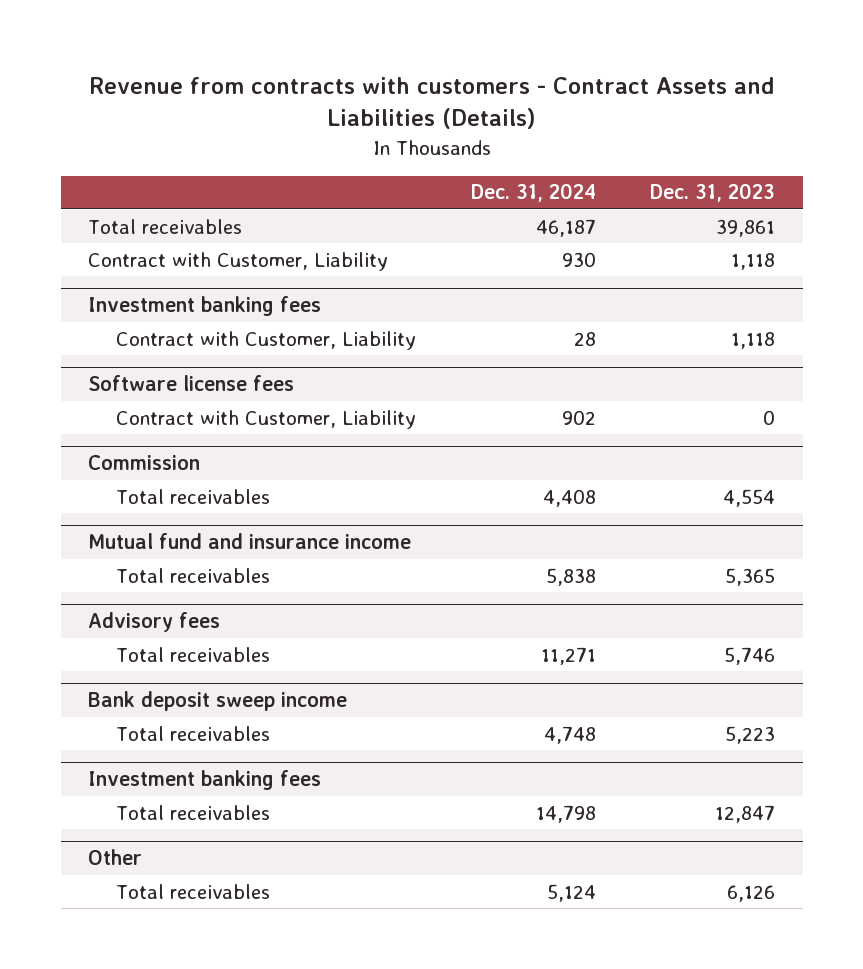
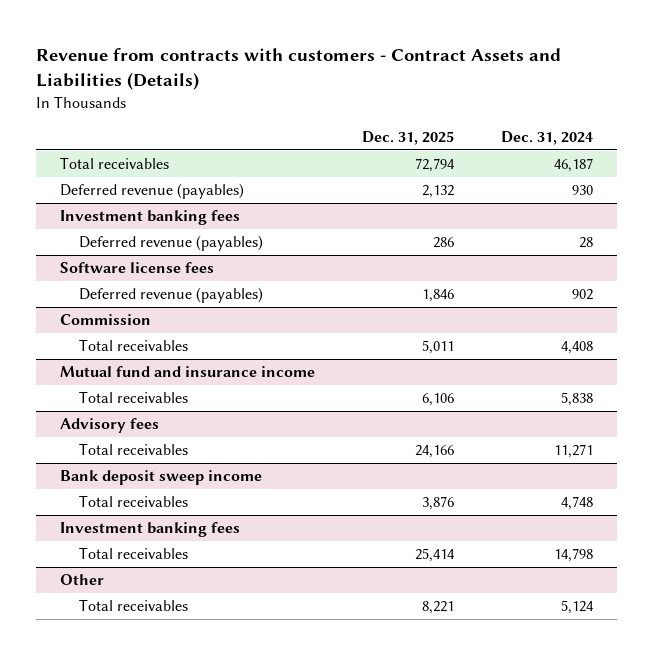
- | Dec. 31, 2024 | Dec. 31, 2023
+ | Dec. 31, 2025 | Dec. 31, 2024
- Contract with Customer, Liability | 930 | 1,118
+ Deferred revenue (payables) | 2,132 | 930
@ Investment banking fees
- Contract with Customer, Liability | 28 | 1,118
+ Deferred revenue (payables) | 286 | 28
@ Software license fees
- Contract with Customer, Liability | 902 | 0
+ Deferred revenue (payables) | 1,846 | 902

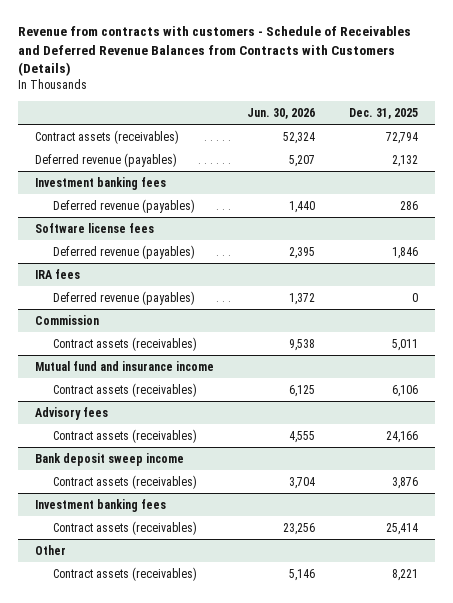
- Revenue from contracts with customers - Contract Assets and Liabilities (Details)
+ Revenue from contracts with customers - Schedule of Receivables and Deferred Revenue Balances from Contracts with Customers (Details)
- | Dec. 31, 2025 | Dec. 31, 2024
+ | Jun. 30, 2026 | Dec. 31, 2025
- Total receivables | 72,794 | 46,187
+ Contract assets (receivables) | 52,324 | 72,794
+ IRA fees
+ Deferred revenue (payables) | 1,372 | 0
@ Commission
- Total receivables | 5,011 | 4,408
+ Contract assets (receivables) | 9,538 | 5,011
@ Mutual fund and insurance income
- Total receivables | 6,106 | 5,838
+ Contract assets (receivables) | 6,125 | 6,106
@ Advisory fees
- Total receivables | 24,166 | 11,271
+ Contract assets (receivables) | 4,555 | 24,166
@ Bank deposit sweep income
- Total receivables | 3,876 | 4,748
+ Contract assets (receivables) | 3,704 | 3,876
@ Investment banking fees
- Total receivables | 25,414 | 14,798
+ Contract assets (receivables) | 23,256 | 25,414
@ Other
- Total receivables | 8,221 | 5,124
+ Contract assets (receivables) | 5,146 | 8,221

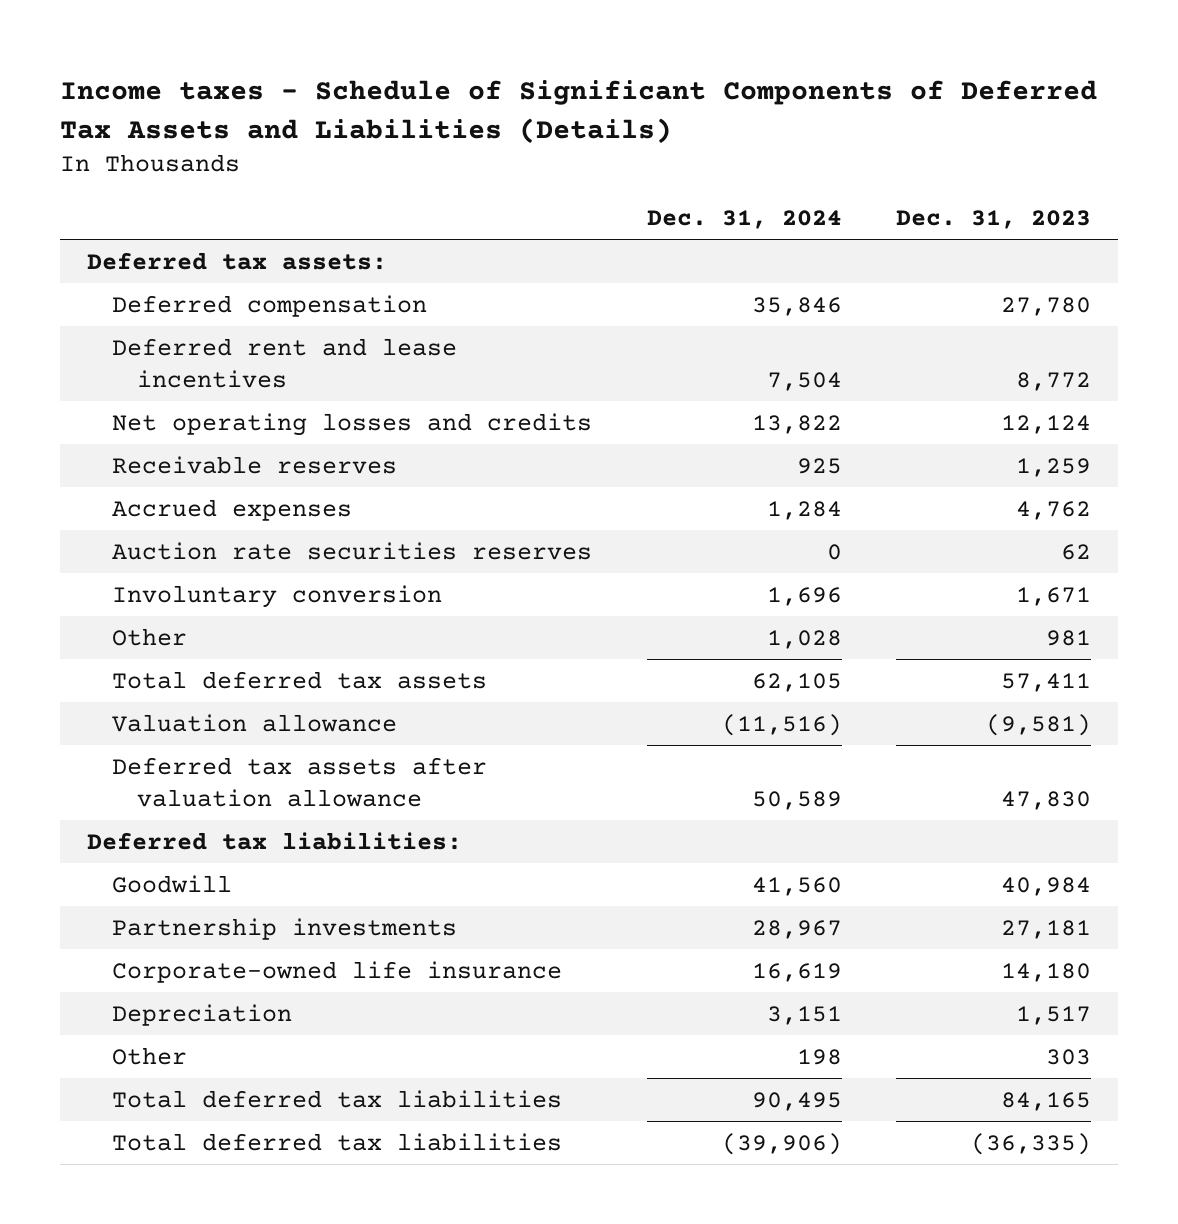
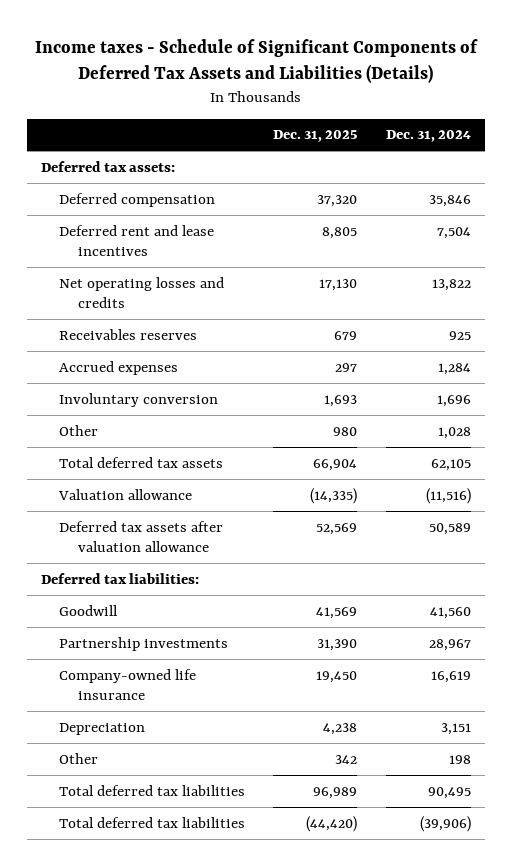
- | Dec. 31, 2024 | Dec. 31, 2023
+ | Dec. 31, 2025 | Dec. 31, 2024
- Receivable reserves | 925 | 1,259
+ Receivables reserves | 679 | 925
- Auction rate securities reserves | 0 | 62
- Corporate-owned life insurance | 16,619 | 14,180
+ Company-owned life insurance | 19,450 | 16,619

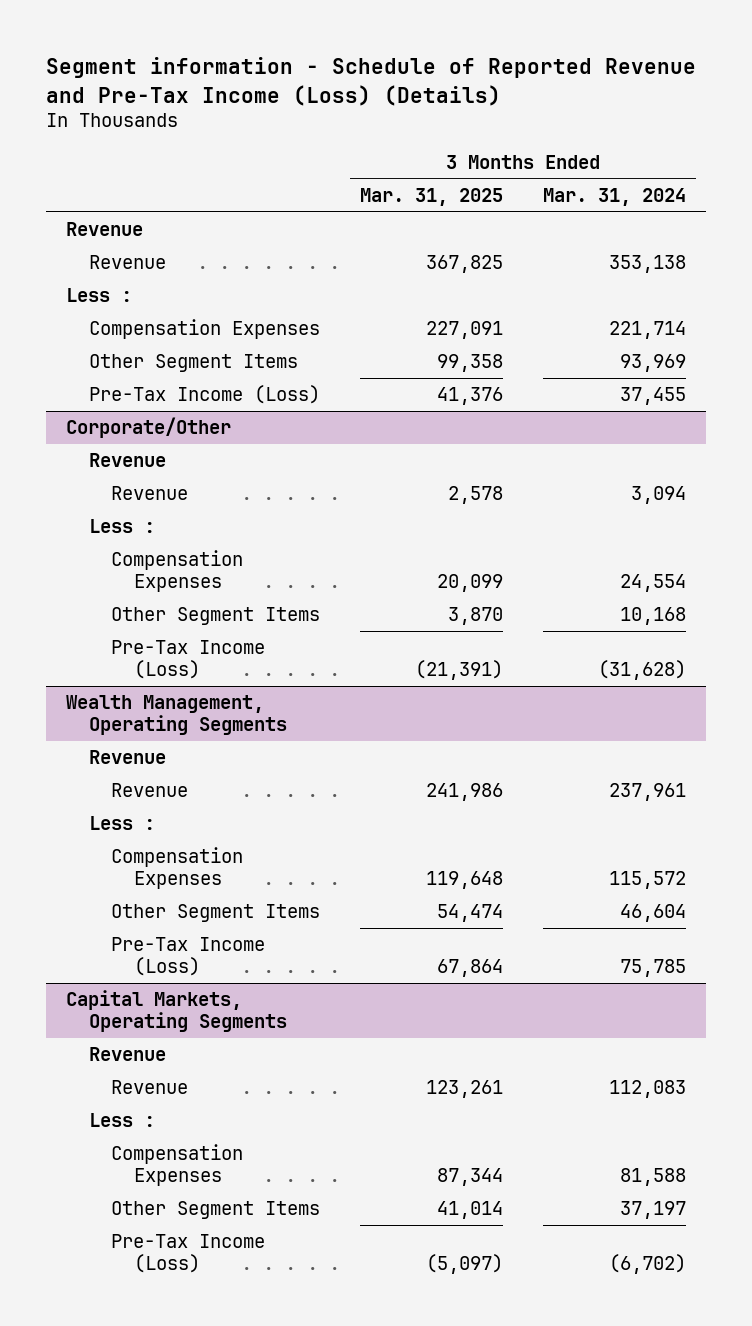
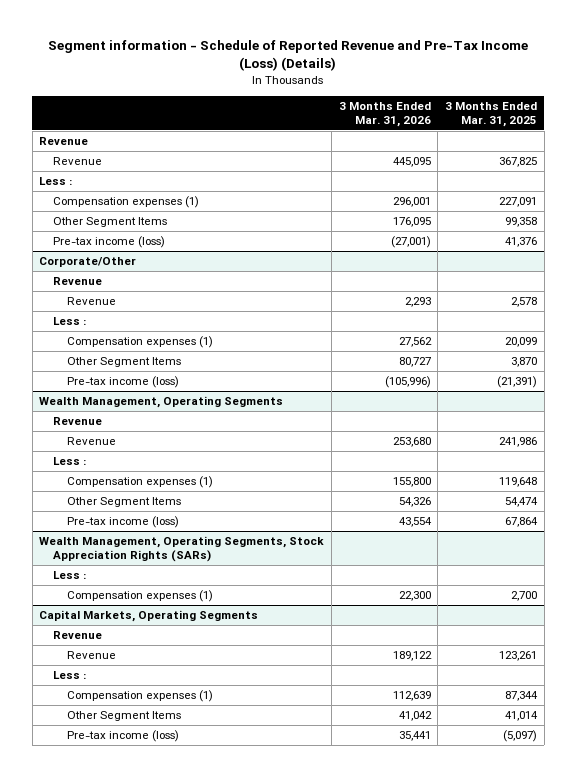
- | 3 Months Ended Mar. 31, 2025 | 3 Months Ended Mar. 31, 2024
+ | 3 Months Ended Mar. 31, 2026 | 3 Months Ended Mar. 31, 2025
- Compensation Expenses | 227,091 | 221,714
+ Compensation expenses (1) | 296,001 | 227,091
- Pre-Tax Income (Loss) | 41,376 | 37,455
+ Pre-tax income (loss) | (27,001) | 41,376
@ Corporate/Other
- Compensation Expenses | 20,099 | 24,554
+ Compensation expenses (1) | 27,562 | 20,099
- Pre-Tax Income (Loss) | (21,391) | (31,628)
+ Pre-tax income (loss) | (105,996) | (21,391)
@ Wealth Management, Operating Segments
- Compensation Expenses | 119,648 | 115,572
+ Compensation expenses (1) | 155,800 | 119,648
- Pre-Tax Income (Loss) | 67,864 | 75,785
+ Pre-tax income (loss) | 43,554 | 67,864
+ Wealth Management, Operating Segments, Stock Appreciation Rights (SARs)
+ Less :
+ Compensation expenses (1) | 22,300 | 2,700
@ Capital Markets, Operating Segments
- Compensation Expenses | 87,344 | 81,588
+ Compensation expenses (1) | 112,639 | 87,344
- Pre-Tax Income (Loss) | (5,097) | (6,702)
+ Pre-tax income (loss) | 35,441 | (5,097)

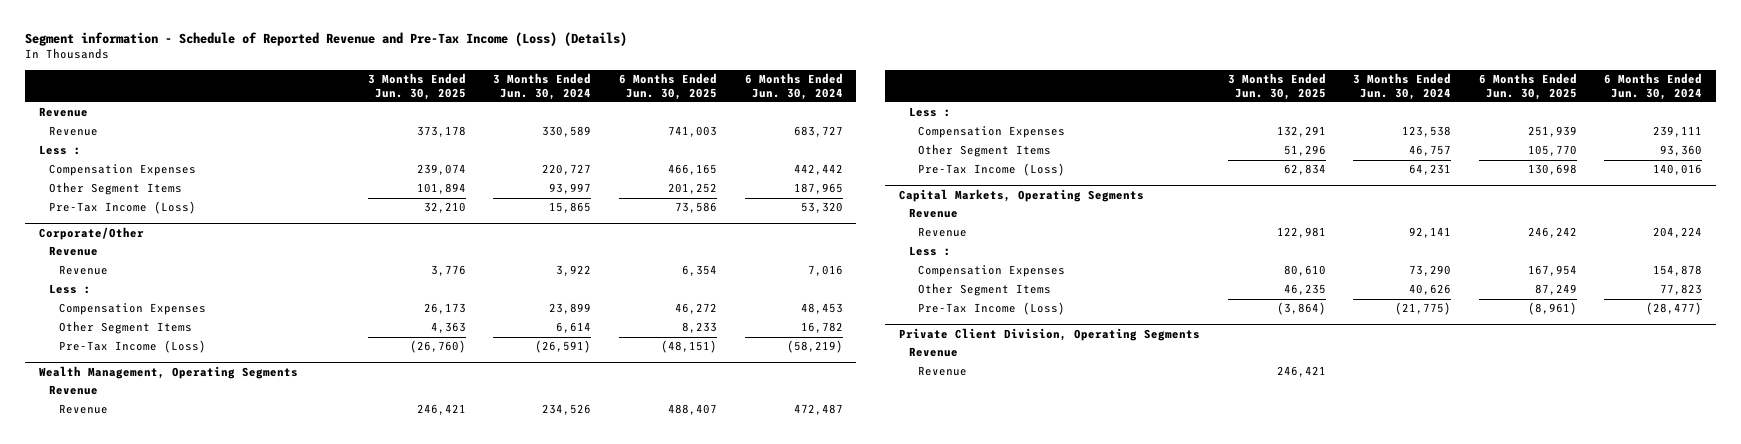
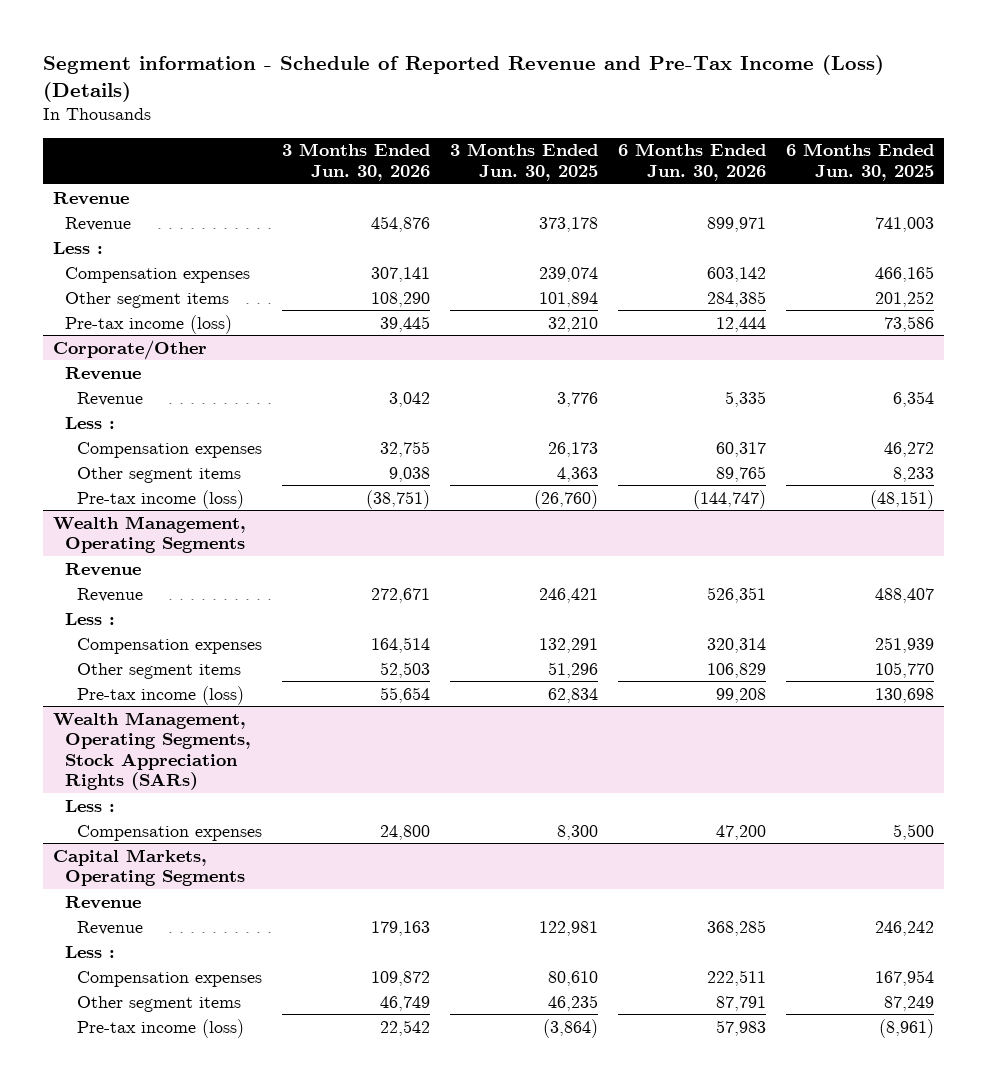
- | 3 Months Ended Jun. 30, 2025 | 3 Months Ended Jun. 30, 2024 | 6 Months Ended Jun. 30, 2025 | 6 Months Ended Jun. 30, 2024
+ | 3 Months Ended Jun. 30, 2026 | 3 Months Ended Jun. 30, 2025 | 6 Months Ended Jun. 30, 2026 | 6 Months Ended Jun. 30, 2025
- Compensation Expenses | 239,074 | 220,727 | 466,165 | 442,442
- Other Segment Items | 101,894 | 93,997 | 201,252 | 187,965
- Pre-Tax Income (Loss) | 32,210 | 15,865 | 73,586 | 53,320
+ Compensation expenses | 307,141 | 239,074 | 603,142 | 466,165
+ Other segment items | 108,290 | 101,894 | 284,385 | 201,252
+ Pre-tax income (loss) | 39,445 | 32,210 | 12,444 | 73,586
@ Corporate/Other
- Compensation Expenses | 26,173 | 23,899 | 46,272 | 48,453
- Other Segment Items | 4,363 | 6,614 | 8,233 | 16,782
- Pre-Tax Income (Loss) | (26,760) | (26,591) | (48,151) | (58,219)
+ Compensation expenses | 32,755 | 26,173 | 60,317 | 46,272
+ Other segment items | 9,038 | 4,363 | 89,765 | 8,233
+ Pre-tax income (loss) | (38,751) | (26,760) | (144,747) | (48,151)
@ Wealth Management, Operating Segments
- Compensation Expenses | 132,291 | 123,538 | 251,939 | 239,111
- Other Segment Items | 51,296 | 46,757 | 105,770 | 93,360
- Pre-Tax Income (Loss) | 62,834 | 64,231 | 130,698 | 140,016
+ Compensation expenses | 164,514 | 132,291 | 320,314 | 251,939
+ Other segment items | 52,503 | 51,296 | 106,829 | 105,770
+ Pre-tax income (loss) | 55,654 | 62,834 | 99,208 | 130,698
+ Wealth Management, Operating Segments, Stock Appreciation Rights (SARs)
+ Less :
+ Compensation expenses | 24,800 | 8,300 | 47,200 | 5,500
@ Capital Markets, Operating Segments
- Compensation Expenses | 80,610 | 73,290 | 167,954 | 154,878
- Other Segment Items | 46,235 | 40,626 | 87,249 | 77,823
- Pre-Tax Income (Loss) | (3,864) | (21,775) | (8,961) | (28,477)
- Private Client Division, Operating Segments
- Revenue
- Revenue | 246,421 | | |
@ Capital Markets, Operating Segments
+ Compensation expenses | 109,872 | 80,610 | 222,511 | 167,954
+ Other segment items | 46,749 | 46,235 | 87,791 | 87,249
+ Pre-tax income (loss) | 22,542 | (3,864) | 57,983 | (8,961)

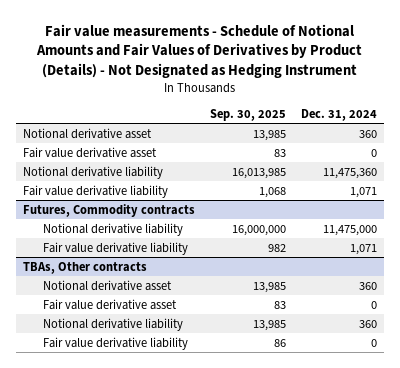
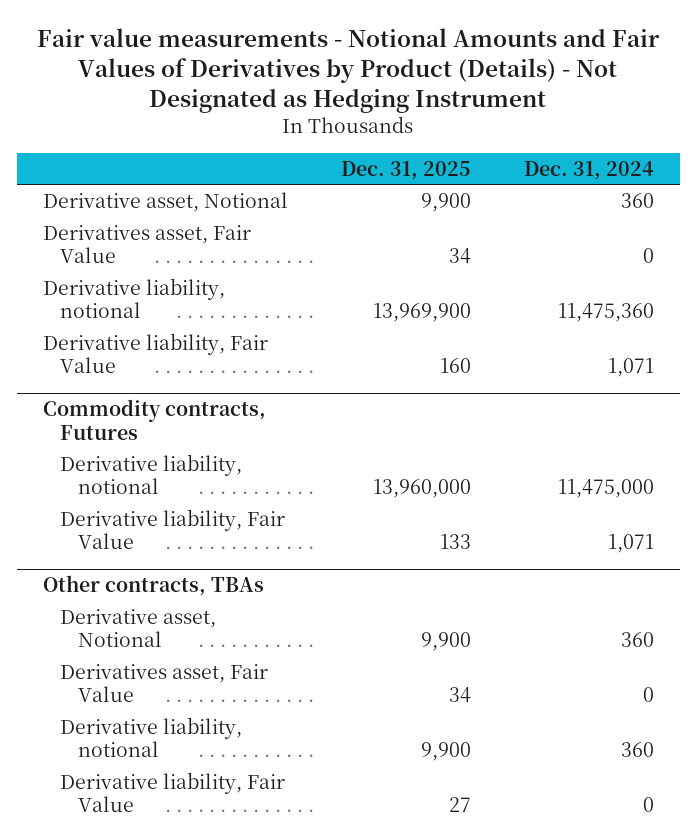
- Fair value measurements - Schedule of Notional Amounts and Fair Values of Derivatives by Product (Details) - Not Designated as Hedging Instrument
+ Fair value measurements - Notional Amounts and Fair Values of Derivatives by Product (Details) - Not Designated as Hedging Instrument
- | Sep. 30, 2025 | Dec. 31, 2024
+ | Dec. 31, 2025 | Dec. 31, 2024
- Notional derivative asset | 13,985 | 360
- Fair value derivative asset | 83 | 0
- Notional derivative liability | 16,013,985 | 11,475,360
- Fair value derivative liability | 1,068 | 1,071
- Futures, Commodity contracts
- Notional derivative liability | 16,000,000 | 11,475,000
- Fair value derivative liability | 982 | 1,071
- TBAs, Other contracts
- Notional derivative asset | 13,985 | 360
- Fair value derivative asset | 83 | 0
- Notional derivative liability | 13,985 | 360
- Fair value derivative liability | 86 | 0
+ Derivative asset, Notional | 9,900 | 360
+ Derivatives asset, Fair Value | 34 | 0
+ Derivative liability, notional | 13,969,900 | 11,475,360
+ Derivative liability, Fair Value | 160 | 1,071
+ Commodity contracts, Futures
+ Derivative liability, notional | 13,960,000 | 11,475,000
+ Derivative liability, Fair Value | 133 | 1,071
+ Other contracts, TBAs
+ Derivative asset, Notional | 9,900 | 360
+ Derivatives asset, Fair Value | 34 | 0
+ Derivative liability, notional | 9,900 | 360
+ Derivative liability, Fair Value | 27 | 0

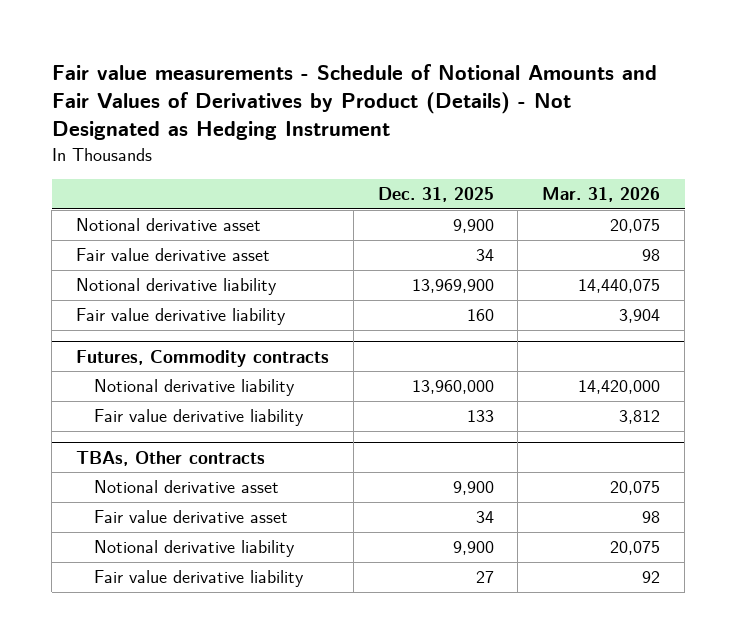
- Fair value measurements - Notional Amounts and Fair Values of Derivatives by Product (Details) - Not Designated as Hedging Instrument
+ Fair value measurements - Schedule of Notional Amounts and Fair Values of Derivatives by Product (Details) - Not Designated as Hedging Instrument
- | Dec. 31, 2025 | Dec. 31, 2024
+ | Dec. 31, 2025 | Mar. 31, 2026
- Derivative asset, Notional | 9,900 | 360
- Derivatives asset, Fair Value | 34 | 0
- Derivative liability, notional | 13,969,900 | 11,475,360
- Derivative liability, Fair Value | 160 | 1,071
- Commodity contracts, Futures
- Derivative liability, notional | 13,960,000 | 11,475,000
- Derivative liability, Fair Value | 133 | 1,071
- Other contracts, TBAs
- Derivative asset, Notional | 9,900 | 360
- Derivatives asset, Fair Value | 34 | 0
- Derivative liability, notional | 9,900 | 360
- Derivative liability, Fair Value | 27 | 0
+ Notional derivative asset | 9,900 | 20,075
+ Fair value derivative asset | 34 | 98
+ Notional derivative liability | 13,969,900 | 14,440,075
+ Fair value derivative liability | 160 | 3,904
+ Futures, Commodity contracts
+ Notional derivative liability | 13,960,000 | 14,420,000
+ Fair value derivative liability | 133 | 3,812
+ TBAs, Other contracts
+ Notional derivative asset | 9,900 | 20,075
+ Fair value derivative asset | 34 | 98
+ Notional derivative liability | 9,900 | 20,075
+ Fair value derivative liability | 27 | 92

